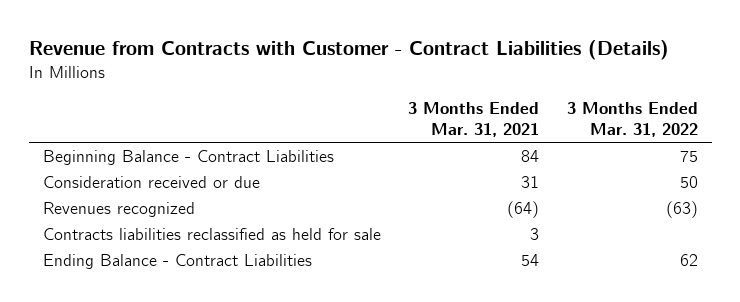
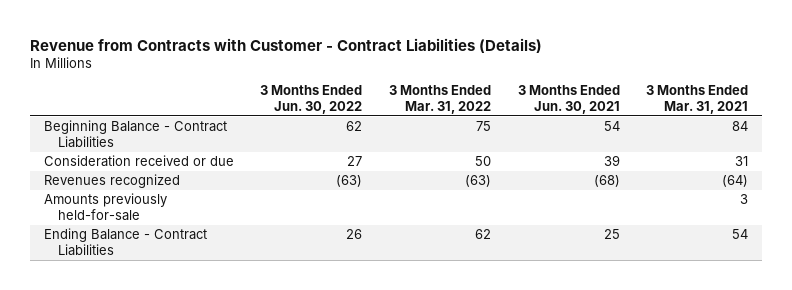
- | 3 Months Ended Mar. 31, 2021 | 3 Months Ended Mar. 31, 2022
+ | 3 Months Ended Jun. 30, 2022 | 3 Months Ended Mar. 31, 2022 | 3 Months Ended Jun. 30, 2021 | 3 Months Ended Mar. 31, 2021
- Contracts liabilities reclassified as held for sale | 3 |
+ Amounts previously held-for-sale | | | | 3

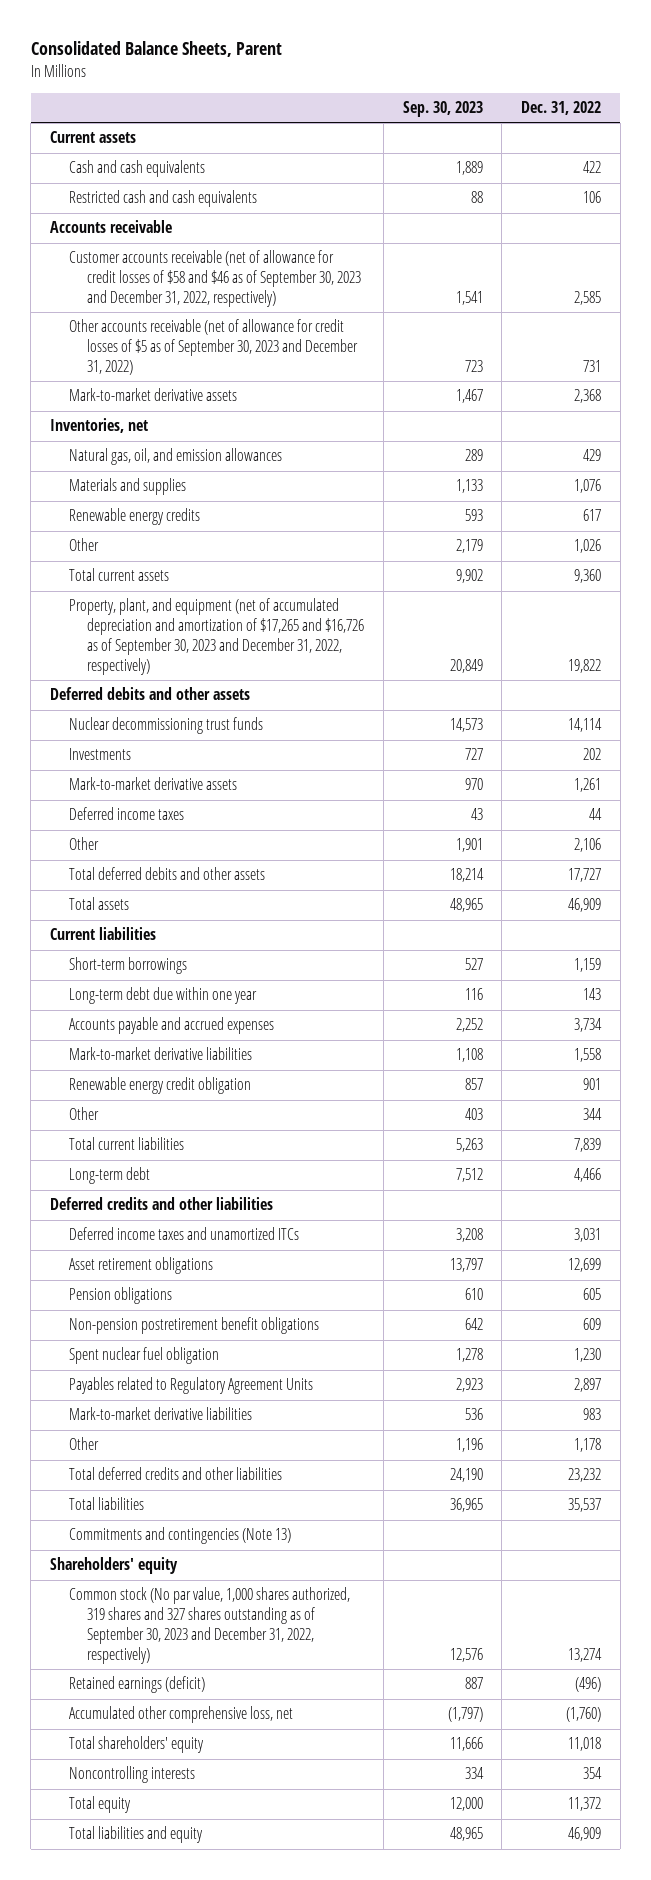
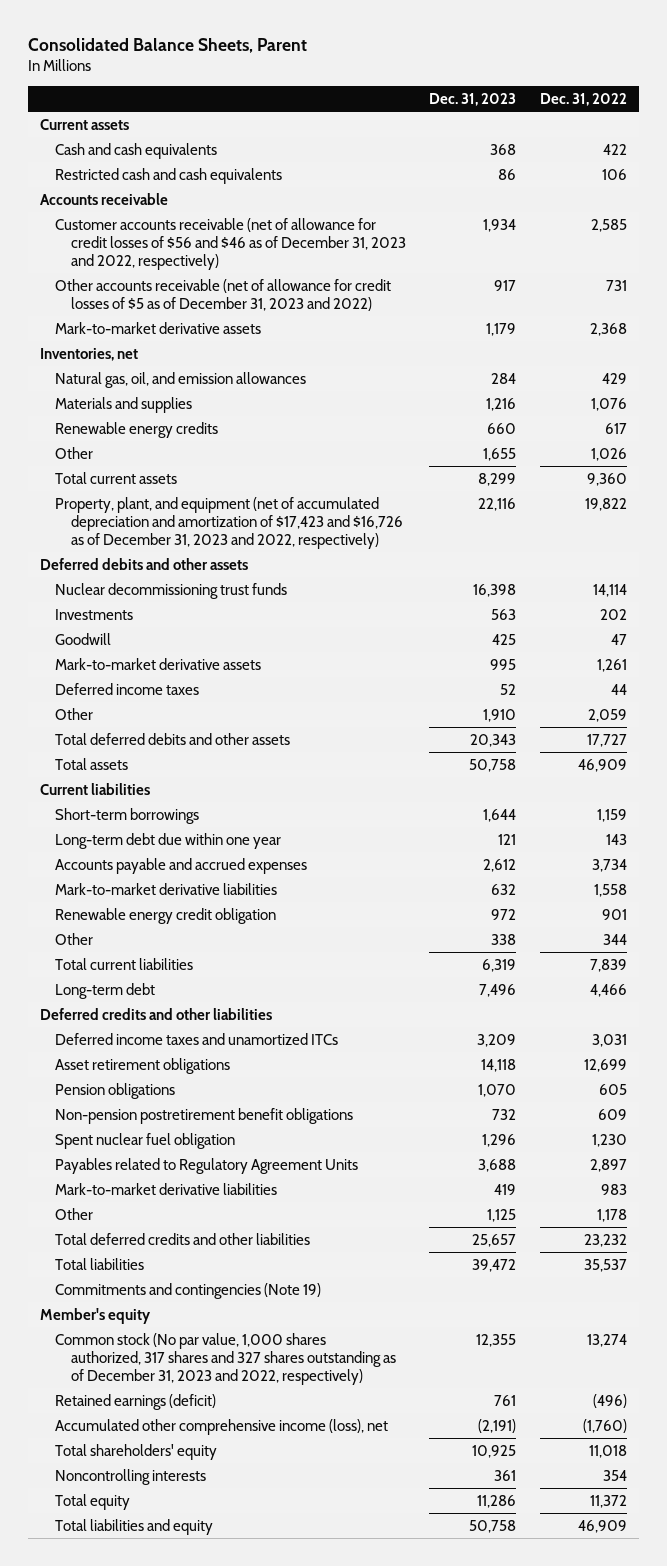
- | Sep. 30, 2023 | Dec. 31, 2022
+ | Dec. 31, 2023 | Dec. 31, 2022
- Customer accounts receivable (net of allowance for credit losses of $58 and $46 as of September 30, 2023 and December 31, 2022, respectively) | 1,541 | 2,585
- Other accounts receivable (net of allowance for credit losses of $5 as of September 30, 2023 and December 31, 2022) | 723 | 731
+ Customer accounts receivable (net of allowance for credit losses of $56 and $46 as of December 31, 2023 and 2022, respectively) | 1,934 | 2,585
+ Other accounts receivable (net of allowance for credit losses of $5 as of December 31, 2023 and 2022) | 917 | 731
- Property, plant, and equipment (net of accumulated depreciation and amortization of $17,265 and $16,726 as of September 30, 2023 and December 31, 2022, respectively) | 20,849 | 19,822
+ Property, plant, and equipment (net of accumulated depreciation and amortization of $17,423 and $16,726 as of December 31, 2023 and 2022, respectively) | 22,116 | 19,822
+ Goodwill | 425 | 47
- Other | 1,901 | 2,106
+ Other | 1,910 | 2,059
- Commitments and contingencies (Note 13)
- Shareholders' equity
- Common stock (No par value, 1,000 shares authorized, 319 shares and 327 shares outstanding as of September 30, 2023 and December 31, 2022, respectively) | 12,576 | 13,274
+ Commitments and contingencies (Note 19)
+ Member's equity
+ Common stock (No par value, 1,000 shares authorized, 317 shares and 327 shares outstanding as of December 31, 2023 and 2022, respectively) | 12,355 | 13,274
- Accumulated other comprehensive loss, net | (1,797) | (1,760)
+ Accumulated other comprehensive income (loss), net | (2,191) | (1,760)

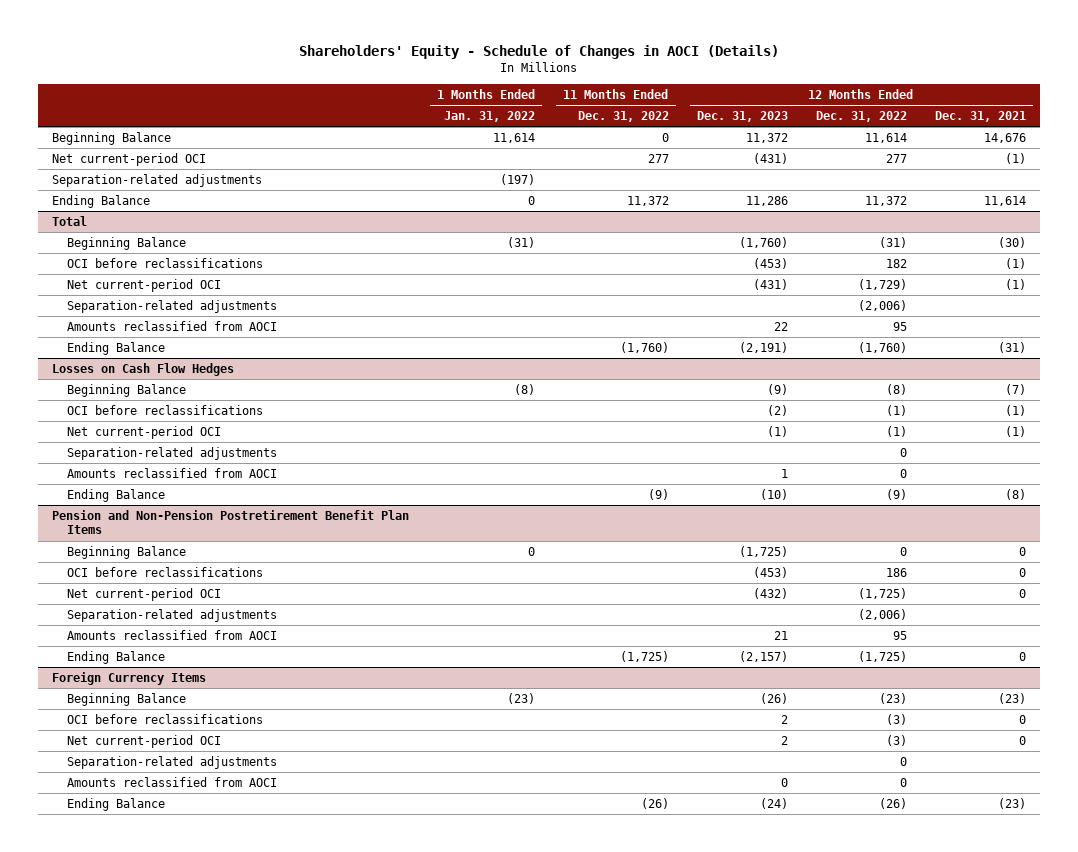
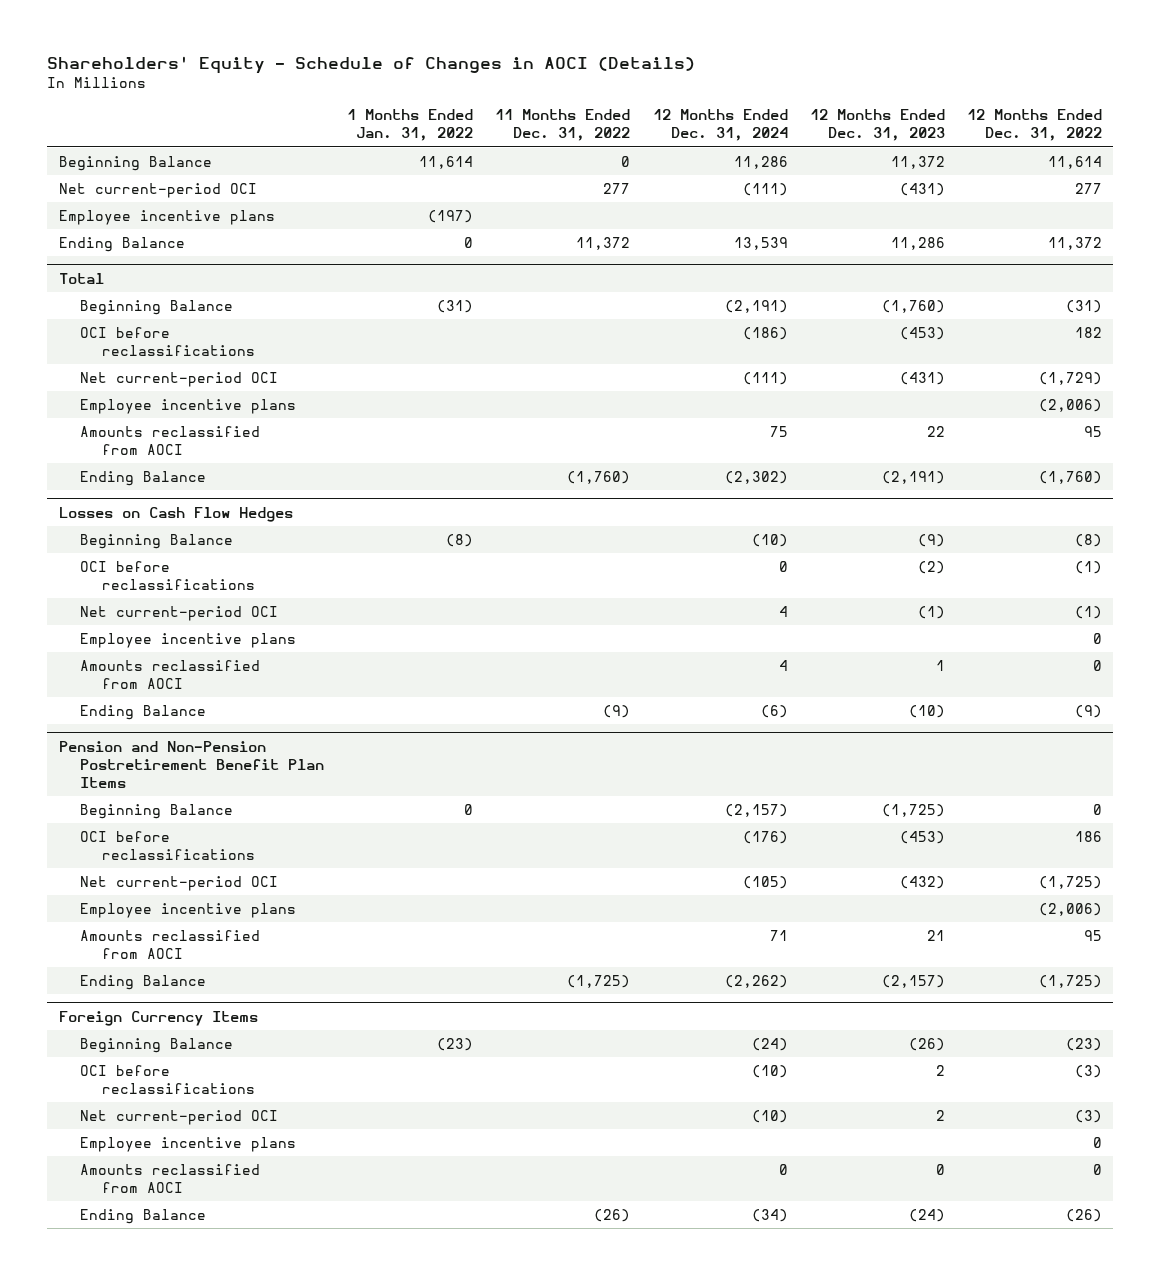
- | 1 Months Ended Jan. 31, 2022 | 11 Months Ended Dec. 31, 2022 | 12 Months Ended Dec. 31, 2023 | 12 Months Ended Dec. 31, 2022 | 12 Months Ended Dec. 31, 2021
+ | 1 Months Ended Jan. 31, 2022 | 11 Months Ended Dec. 31, 2022 | 12 Months Ended Dec. 31, 2024 | 12 Months Ended Dec. 31, 2023 | 12 Months Ended Dec. 31, 2022
- Separation-related adjustments | (197) | | | |
+ Employee incentive plans | (197) | | | |
@ Total
- Separation-related adjustments | | | | (2,006) |
+ Employee incentive plans | | | | | (2,006)
@ Losses on Cash Flow Hedges
- Separation-related adjustments | | | | 0 |
+ Employee incentive plans | | | | | 0
@ Pension and Non-Pension Postretirement Benefit Plan Items
- Separation-related adjustments | | | | (2,006) |
+ Employee incentive plans | | | | | (2,006)
@ Foreign Currency Items
- Separation-related adjustments | | | | 0 |
+ Employee incentive plans | | | | | 0

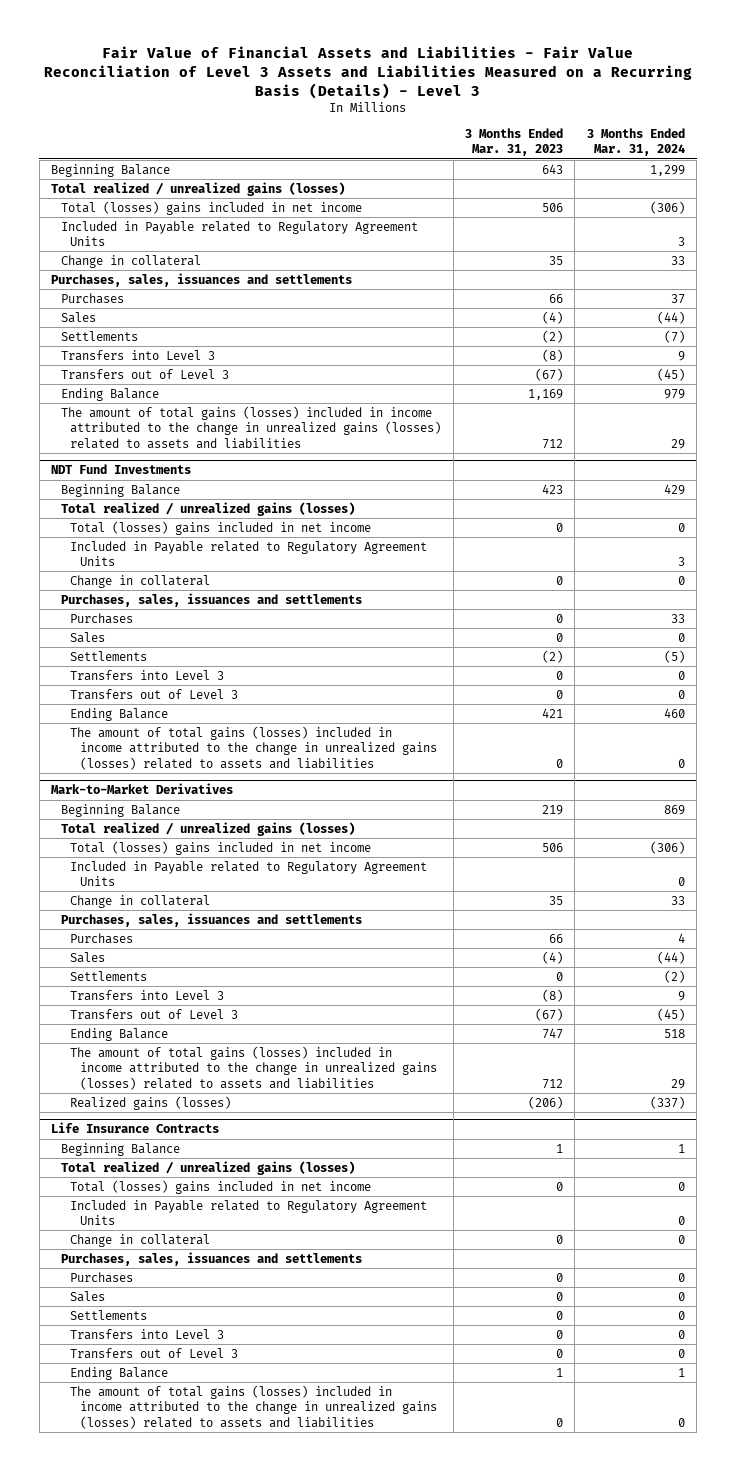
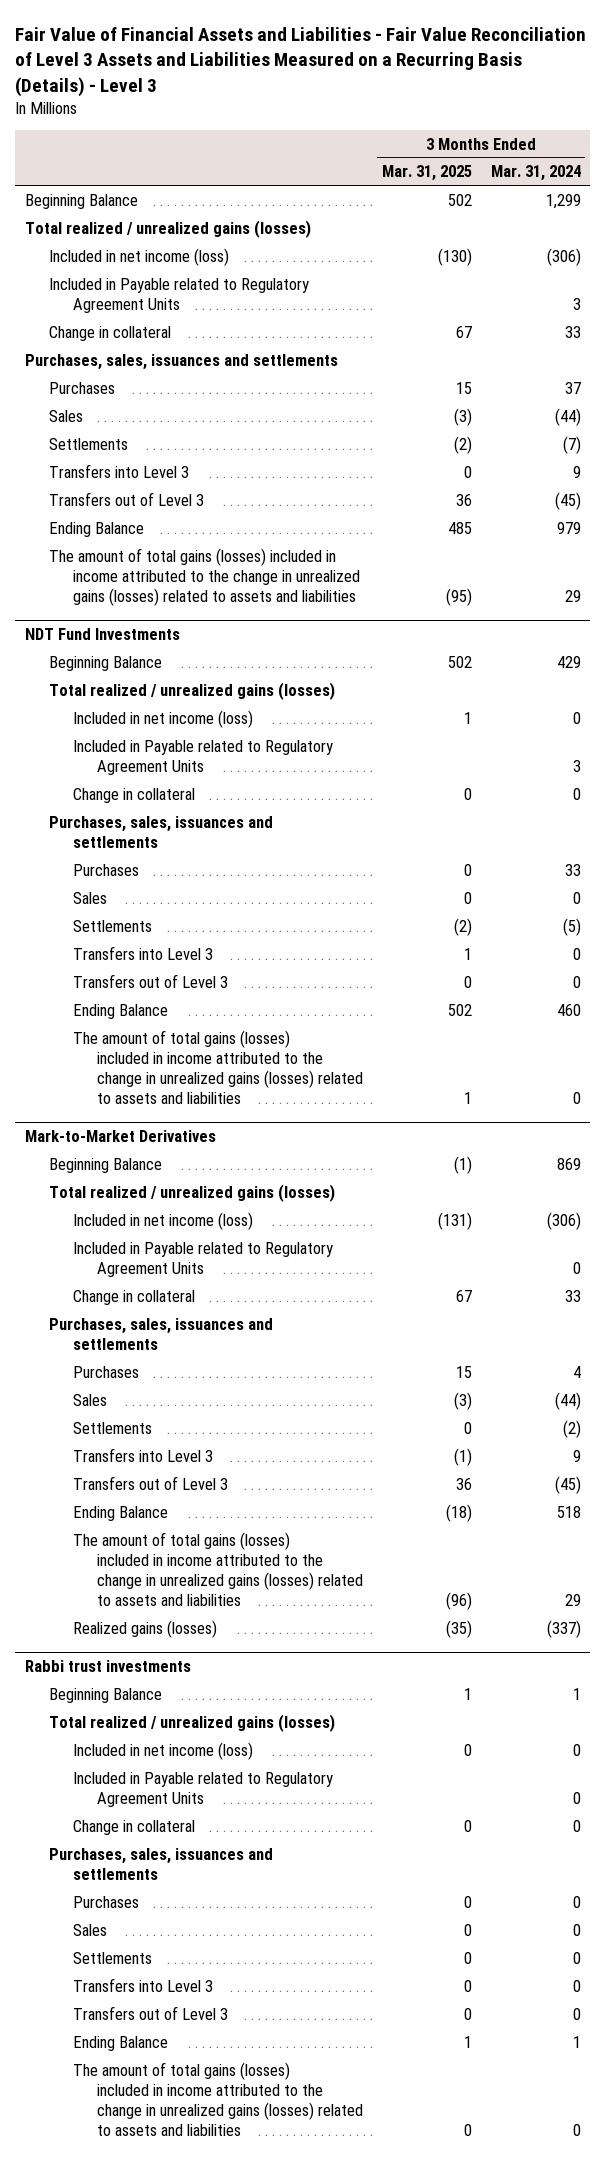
- | 3 Months Ended Mar. 31, 2023 | 3 Months Ended Mar. 31, 2024
+ | 3 Months Ended Mar. 31, 2025 | 3 Months Ended Mar. 31, 2024
- Total (losses) gains included in net income | 506 | (306)
+ Included in net income (loss) | (130) | (306)
@ NDT Fund Investments
- Total (losses) gains included in net income | 0 | 0
+ Included in net income (loss) | 1 | 0
@ Mark-to-Market Derivatives
- Total (losses) gains included in net income | 506 | (306)
+ Included in net income (loss) | (131) | (306)
- Life Insurance Contracts
+ Rabbi trust investments
- Total (losses) gains included in net income | 0 | 0
+ Included in net income (loss) | 0 | 0

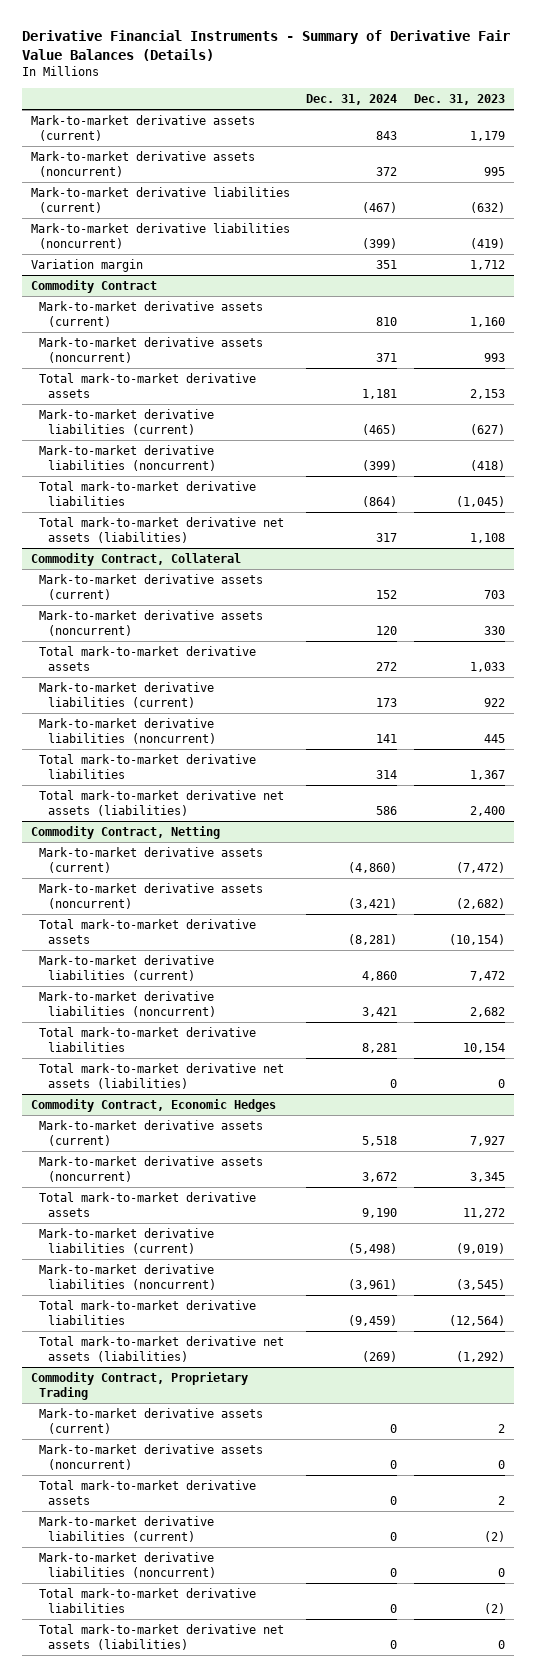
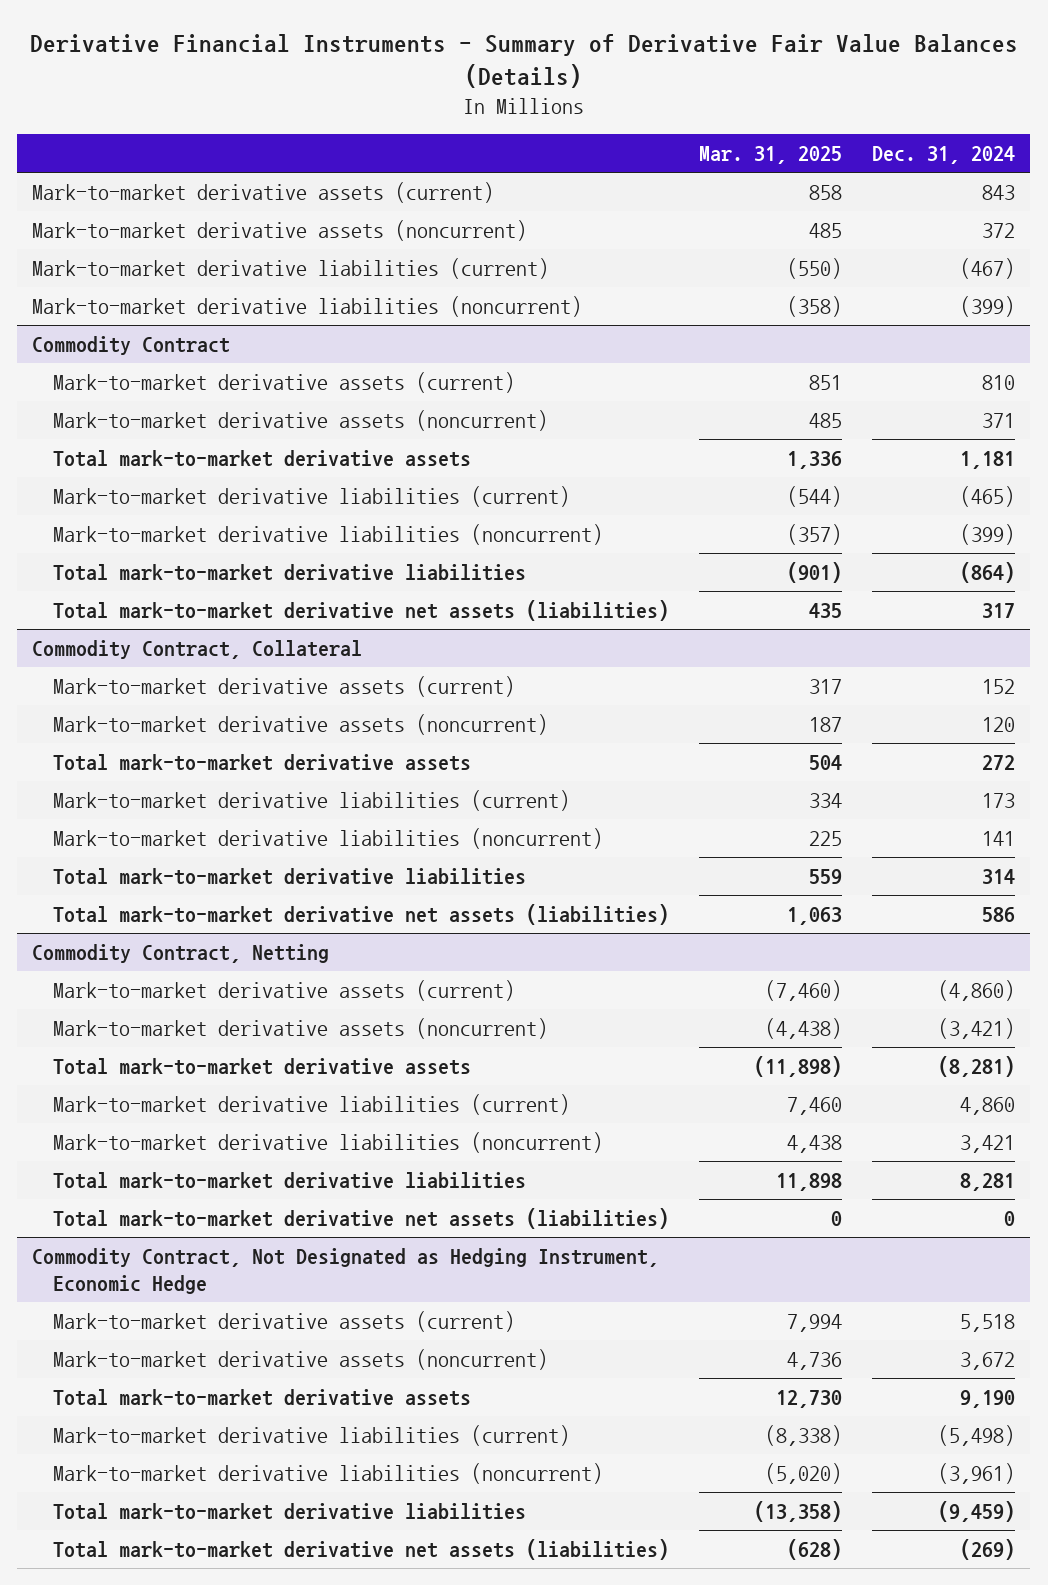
- | Dec. 31, 2024 | Dec. 31, 2023
+ | Mar. 31, 2025 | Dec. 31, 2024
- Variation margin | 351 | 1,712
- Commodity Contract, Economic Hedges
+ Commodity Contract, Not Designated as Hedging Instrument, Economic Hedge
- Commodity Contract, Proprietary Trading
- Mark-to-market derivative assets (current) | 0 | 2
- Mark-to-market derivative assets (noncurrent) | 0 | 0
- Total mark-to-market derivative assets | 0 | 2
- Mark-to-market derivative liabilities (current) | 0 | (2)
- Mark-to-market derivative liabilities (noncurrent) | 0 | 0
- Total mark-to-market derivative liabilities | 0 | (2)
- Total mark-to-market derivative net assets (liabilities) | 0 | 0

